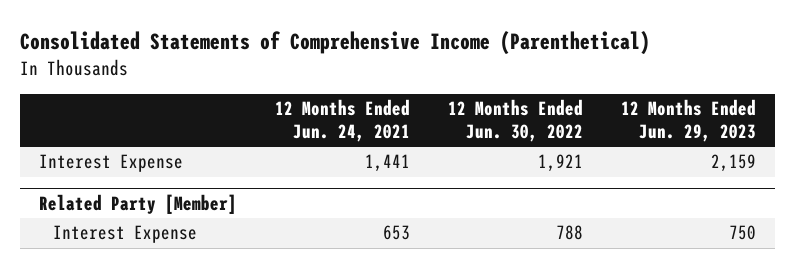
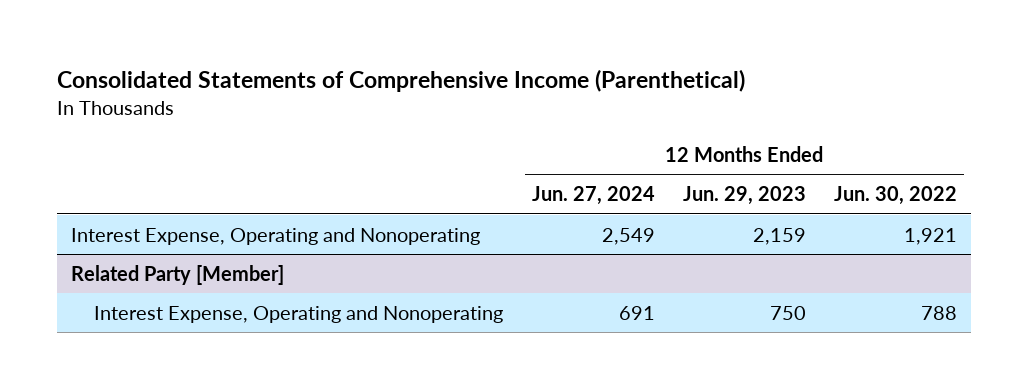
- | 12 Months Ended Jun. 24, 2021 | 12 Months Ended Jun. 30, 2022 | 12 Months Ended Jun. 29, 2023
+ | 12 Months Ended Jun. 27, 2024 | 12 Months Ended Jun. 29, 2023 | 12 Months Ended Jun. 30, 2022
- Interest Expense | 1,441 | 1,921 | 2,159
+ Interest Expense, Operating and Nonoperating | 2,549 | 2,159 | 1,921
@ Related Party [Member]
- Interest Expense | 653 | 788 | 750
+ Interest Expense, Operating and Nonoperating | 691 | 750 | 788

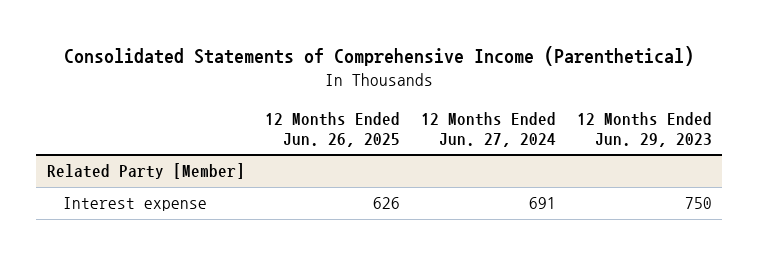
- | 12 Months Ended Jun. 27, 2024 | 12 Months Ended Jun. 29, 2023 | 12 Months Ended Jun. 30, 2022
+ | 12 Months Ended Jun. 26, 2025 | 12 Months Ended Jun. 27, 2024 | 12 Months Ended Jun. 29, 2023
- Interest Expense, Operating and Nonoperating | 2,549 | 2,159 | 1,921
@ Related Party [Member]
- Interest Expense, Operating and Nonoperating | 691 | 750 | 788
+ Interest expense | 626 | 691 | 750

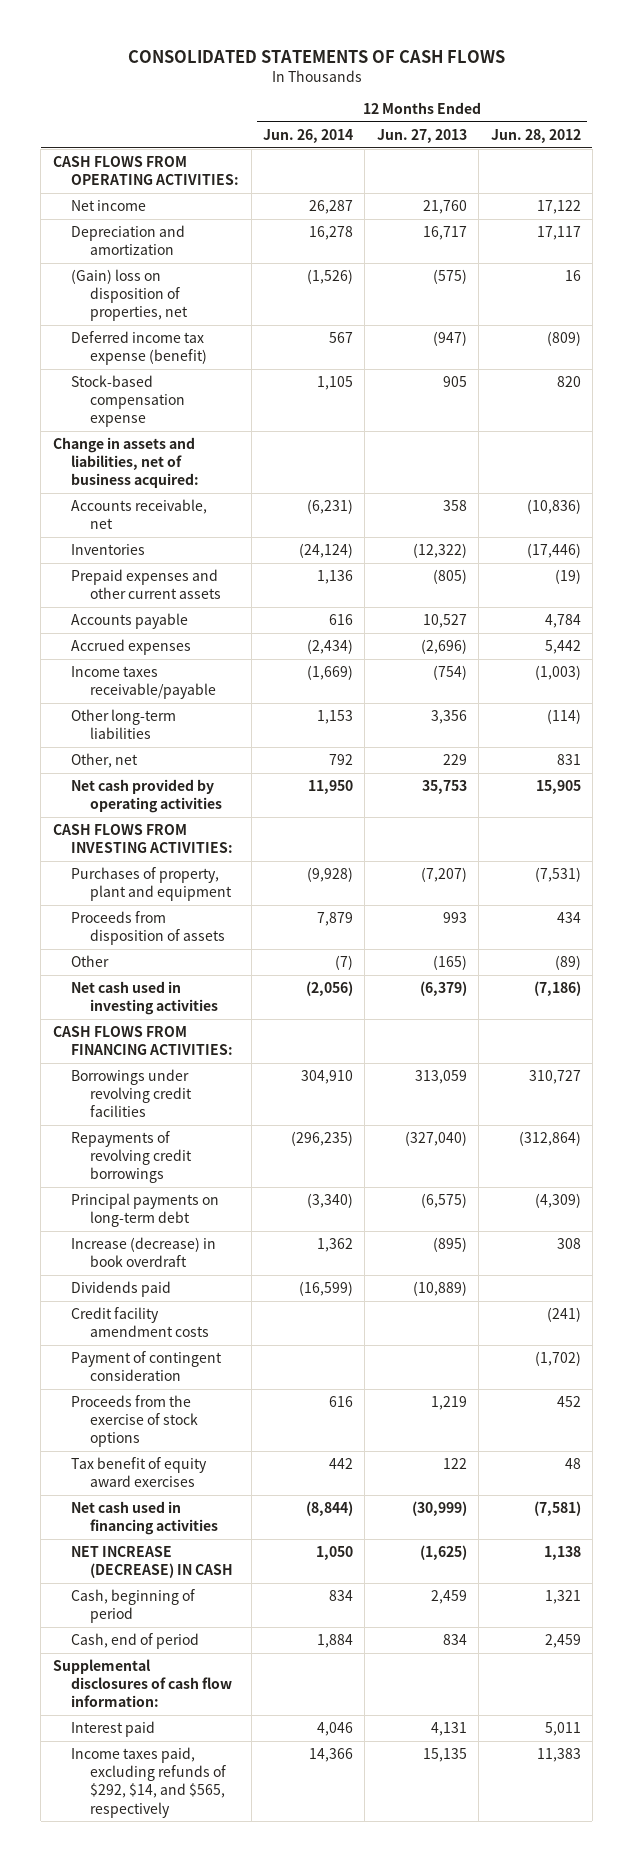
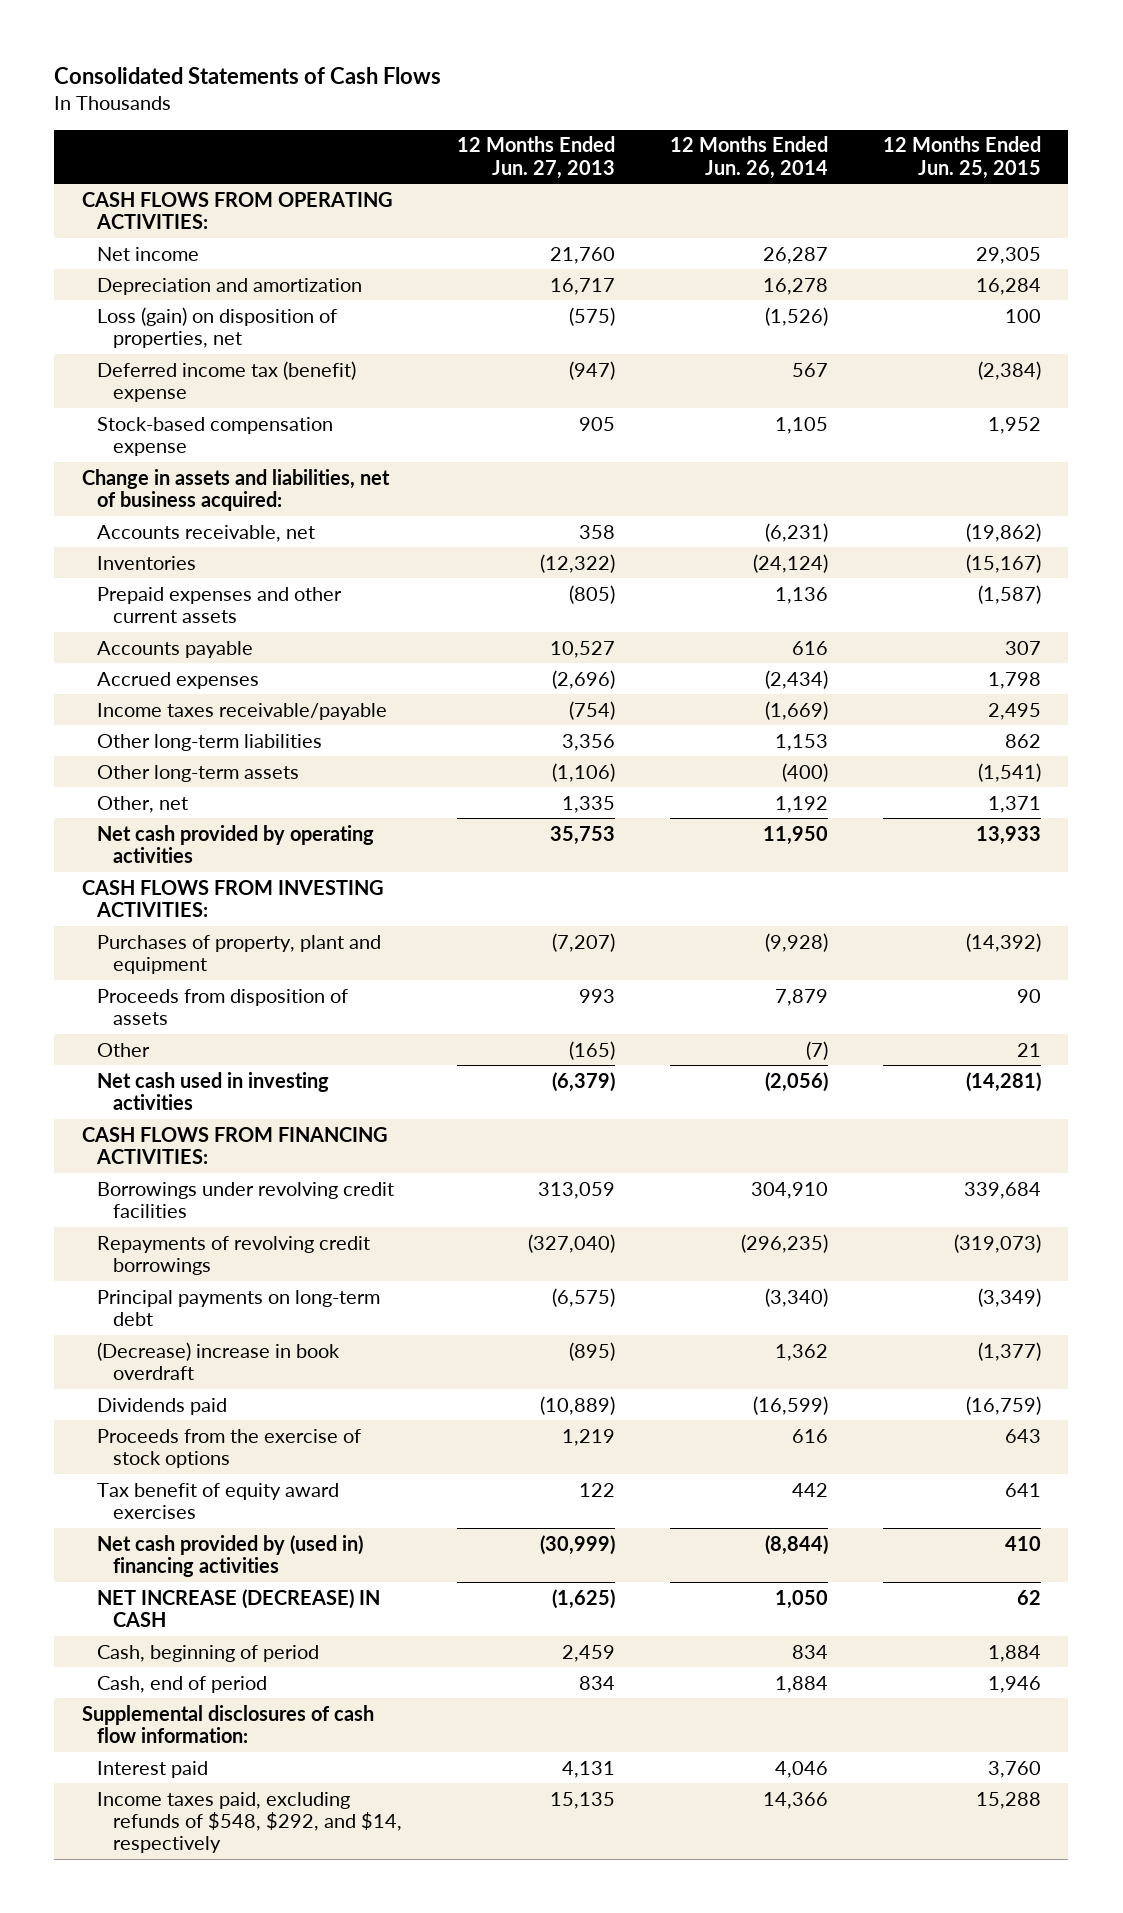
- CONSOLIDATED STATEMENTS OF CASH FLOWS
+ Consolidated Statements of Cash Flows
- | 12 Months Ended Jun. 26, 2014 | 12 Months Ended Jun. 27, 2013 | 12 Months Ended Jun. 28, 2012
+ | 12 Months Ended Jun. 27, 2013 | 12 Months Ended Jun. 26, 2014 | 12 Months Ended Jun. 25, 2015
- (Gain) loss on disposition of properties, net | (1,526) | (575) | 16
- Deferred income tax expense (benefit) | 567 | (947) | (809)
+ Loss (gain) on disposition of properties, net | (575) | (1,526) | 100
+ Deferred income tax (benefit) expense | (947) | 567 | (2,384)
- Other, net | 792 | 229 | 831
+ Other long-term assets | (1,106) | (400) | (1,541)
+ Other, net | 1,335 | 1,192 | 1,371
- Increase (decrease) in book overdraft | 1,362 | (895) | 308
+ (Decrease) increase in book overdraft | (895) | 1,362 | (1,377)
- Credit facility amendment costs | | | (241)
- Payment of contingent consideration | | | (1,702)
- Net cash used in financing activities | (8,844) | (30,999) | (7,581)
+ Net cash provided by (used in) financing activities | (30,999) | (8,844) | 410
- Income taxes paid, excluding refunds of $292, $14, and $565, respectively | 14,366 | 15,135 | 11,383
+ Income taxes paid, excluding refunds of $548, $292, and $14, respectively | 15,135 | 14,366 | 15,288

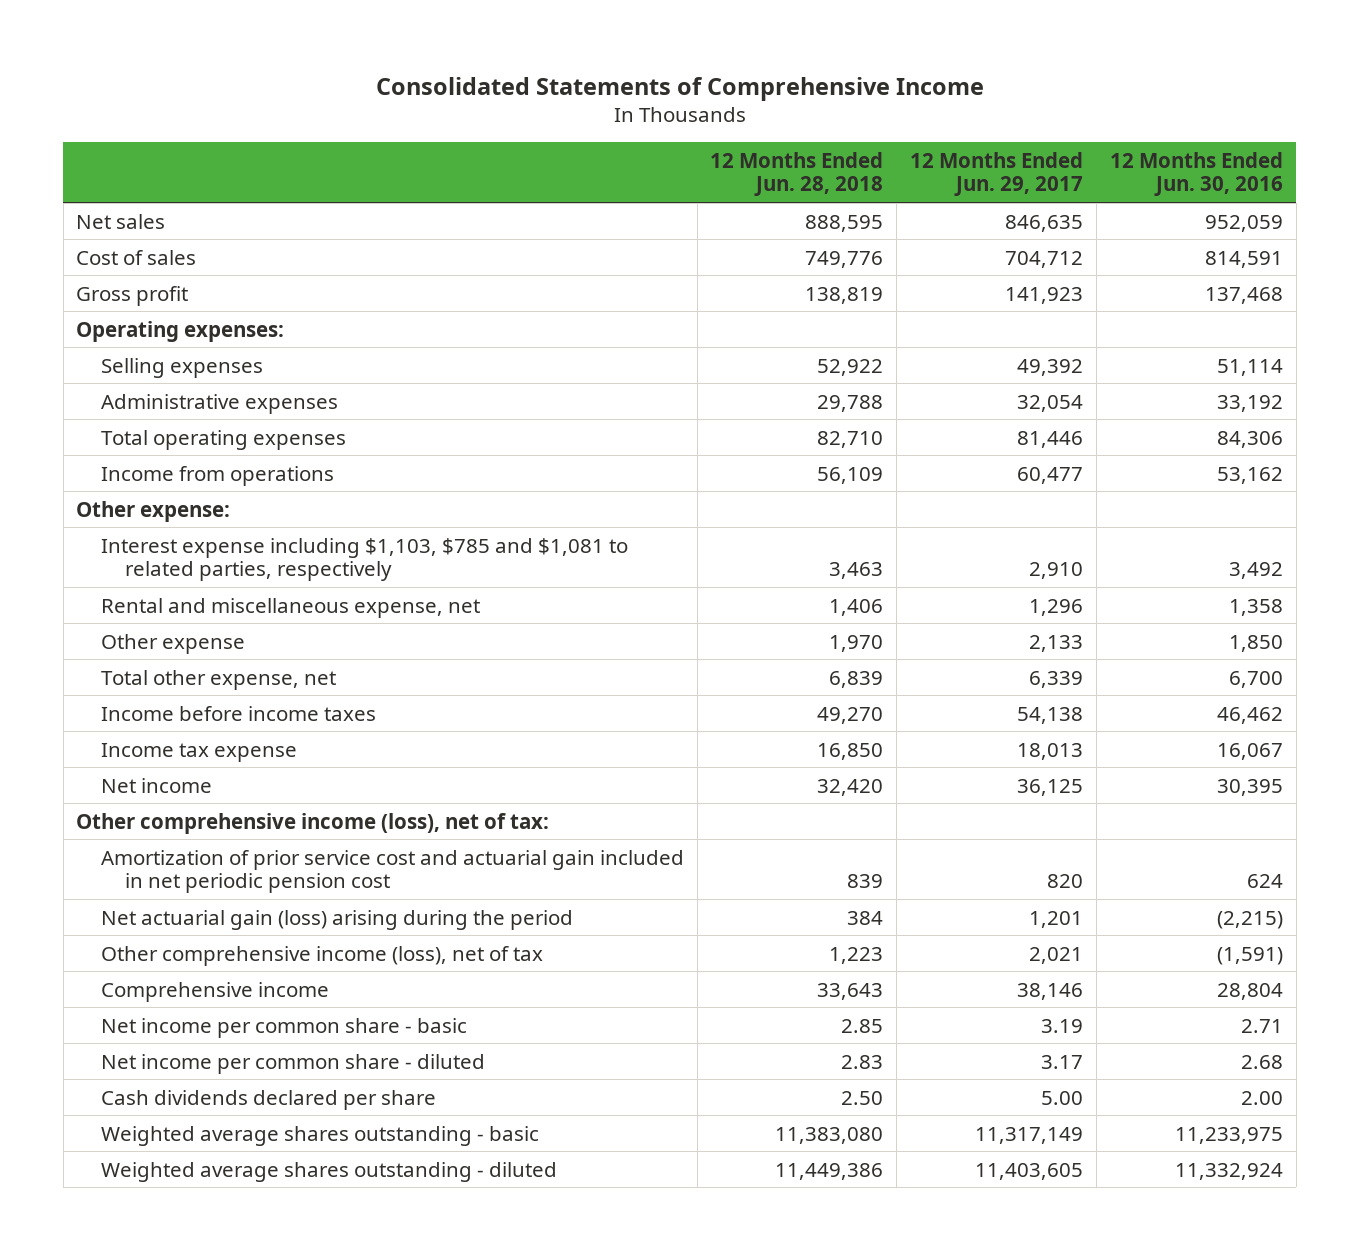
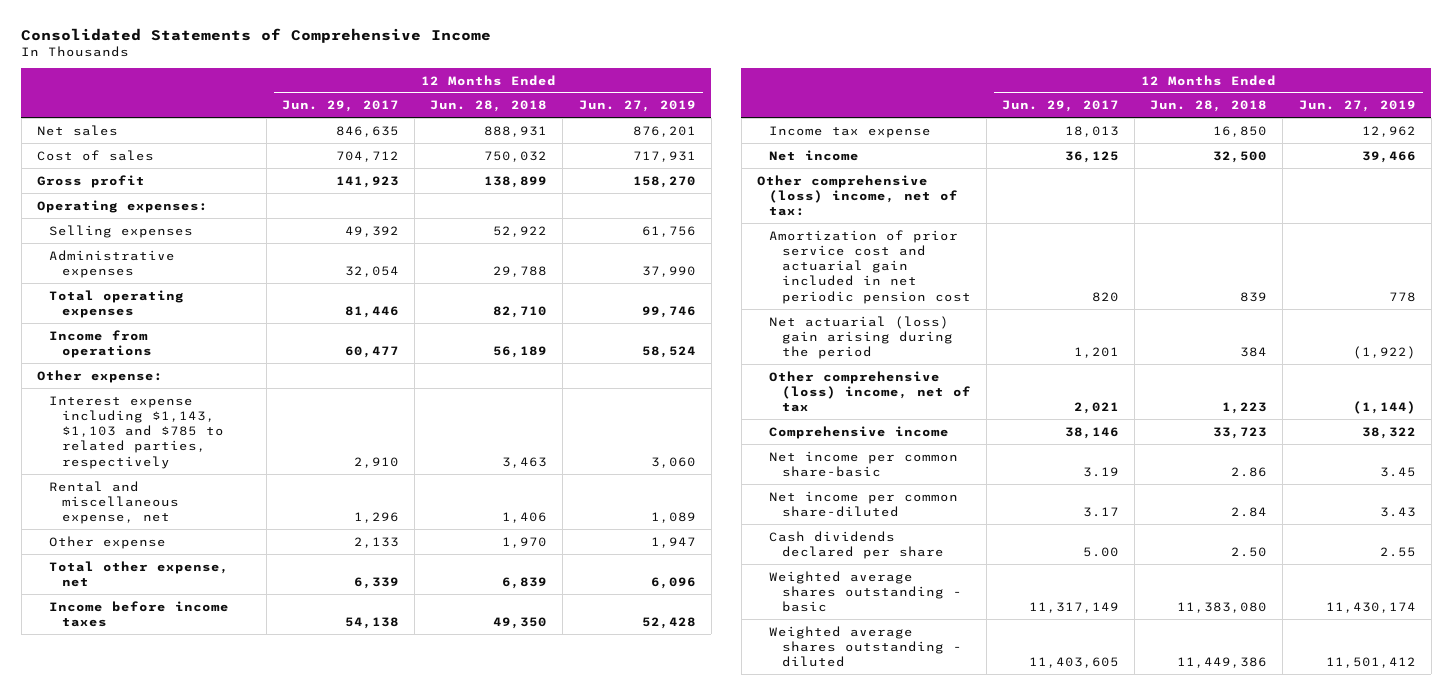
- | 12 Months Ended Jun. 28, 2018 | 12 Months Ended Jun. 29, 2017 | 12 Months Ended Jun. 30, 2016
+ | 12 Months Ended Jun. 29, 2017 | 12 Months Ended Jun. 28, 2018 | 12 Months Ended Jun. 27, 2019
- Net sales | 888,595 | 846,635 | 952,059
- Cost of sales | 749,776 | 704,712 | 814,591
- Gross profit | 138,819 | 141,923 | 137,468
+ Net sales | 846,635 | 888,931 | 876,201
+ Cost of sales | 704,712 | 750,032 | 717,931
+ Gross profit | 141,923 | 138,899 | 158,270
- Income from operations | 56,109 | 60,477 | 53,162
+ Income from operations | 60,477 | 56,189 | 58,524
- Interest expense including $1,103, $785 and $1,081 to related parties, respectively | 3,463 | 2,910 | 3,492
+ Interest expense including $1,143, $1,103 and $785 to related parties, respectively | 2,910 | 3,463 | 3,060
- Income before income taxes | 49,270 | 54,138 | 46,462
+ Income before income taxes | 54,138 | 49,350 | 52,428
- Net income | 32,420 | 36,125 | 30,395
- Other comprehensive income (loss), net of tax:
+ Net income | 36,125 | 32,500 | 39,466
+ Other comprehensive (loss) income, net of tax:
- Net actuarial gain (loss) arising during the period | 384 | 1,201 | (2,215)
- Other comprehensive income (loss), net of tax | 1,223 | 2,021 | (1,591)
- Comprehensive income | 33,643 | 38,146 | 28,804
- Net income per common share - basic | 2.85 | 3.19 | 2.71
- Net income per common share - diluted | 2.83 | 3.17 | 2.68
+ Net actuarial (loss) gain arising during the period | 1,201 | 384 | (1,922)
+ Other comprehensive (loss) income, net of tax | 2,021 | 1,223 | (1,144)
+ Comprehensive income | 38,146 | 33,723 | 38,322
+ Net income per common share-basic | 3.19 | 2.86 | 3.45
+ Net income per common share-diluted | 3.17 | 2.84 | 3.43

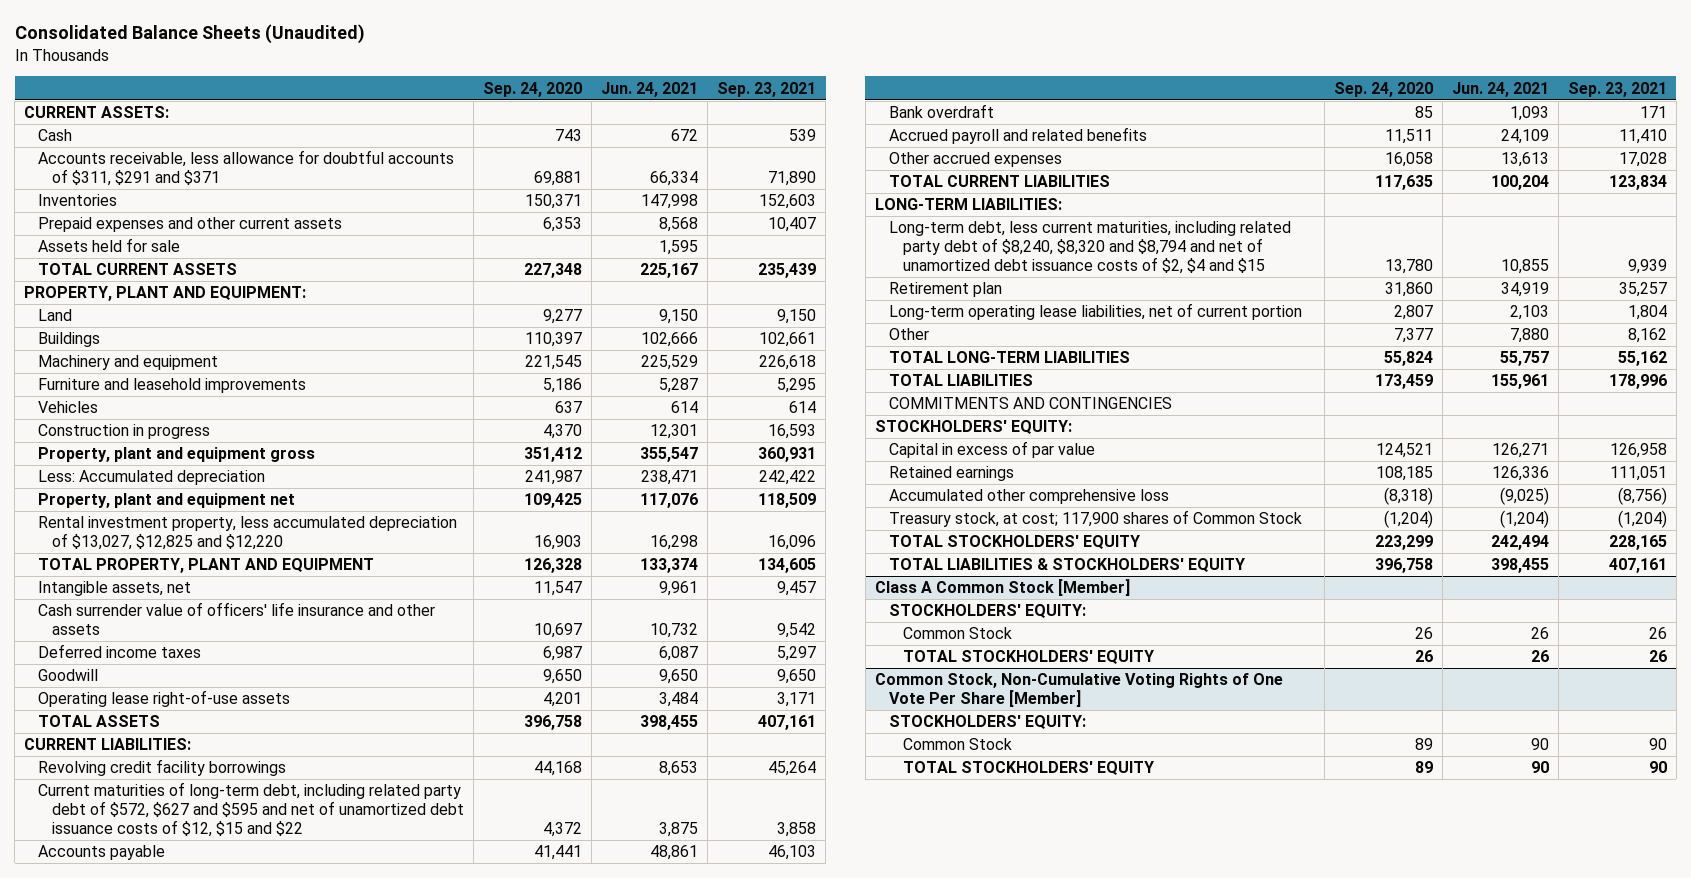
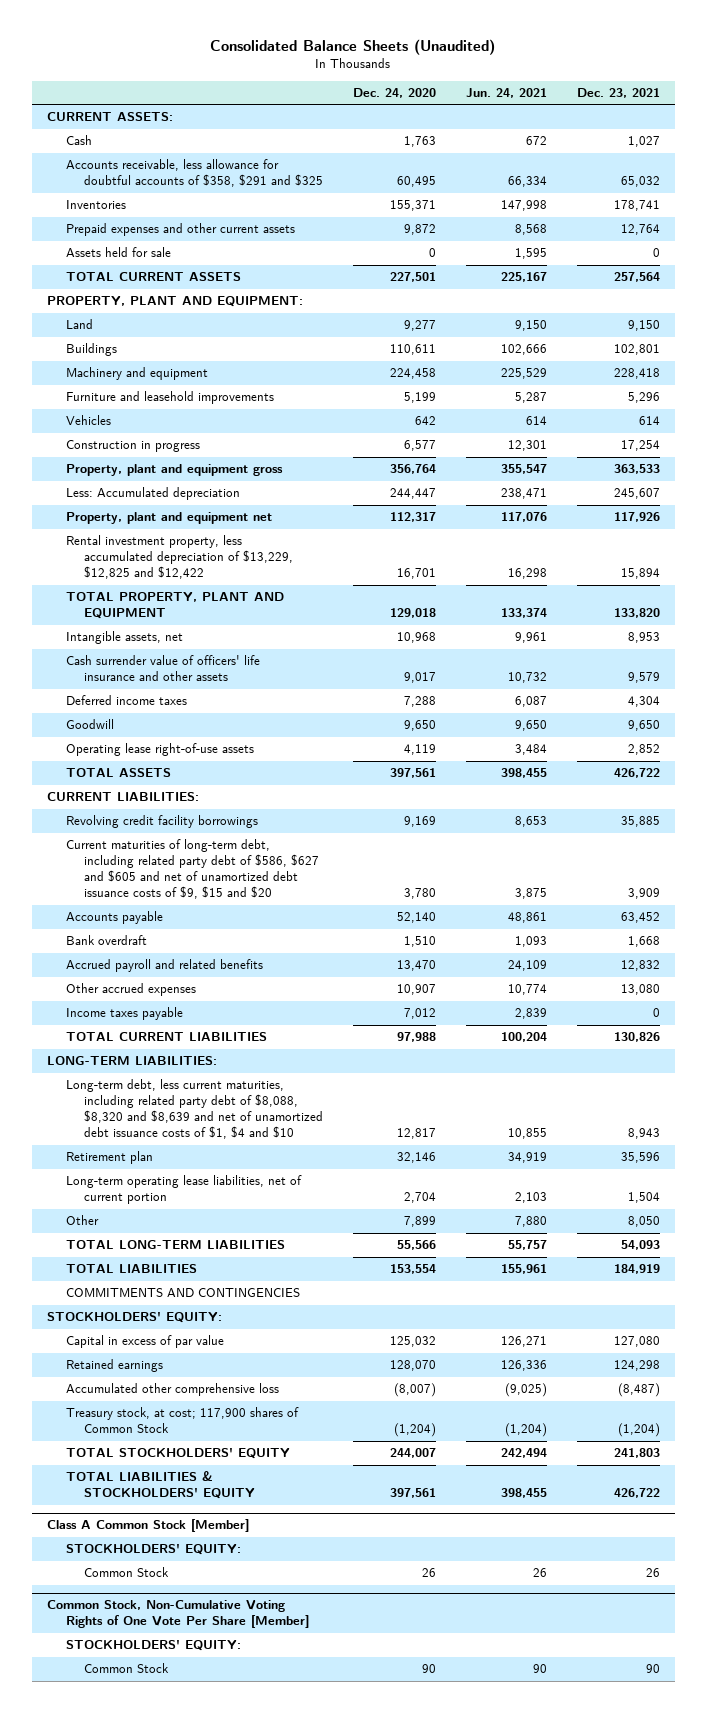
- | Sep. 24, 2020 | Jun. 24, 2021 | Sep. 23, 2021
+ | Dec. 24, 2020 | Jun. 24, 2021 | Dec. 23, 2021
- Accounts receivable, less allowance for doubtful accounts of $311, $291 and $371 | 69,881 | 66,334 | 71,890
+ Accounts receivable, less allowance for doubtful accounts of $358, $291 and $325 | 60,495 | 66,334 | 65,032
- Rental investment property, less accumulated depreciation of $13,027, $12,825 and $12,220 | 16,903 | 16,298 | 16,096
+ Rental investment property, less accumulated depreciation of $13,229, $12,825 and $12,422 | 16,701 | 16,298 | 15,894
- Current maturities of long-term debt, including related party debt of $572, $627 and $595 and net of unamortized debt issuance costs of $12, $15 and $22 | 4,372 | 3,875 | 3,858
+ Current maturities of long-term debt, including related party debt of $586, $627 and $605 and net of unamortized debt issuance costs of $9, $15 and $20 | 3,780 | 3,875 | 3,909
- Other accrued expenses | 16,058 | 13,613 | 17,028
+ Other accrued expenses | 10,907 | 10,774 | 13,080
+ Income taxes payable | 7,012 | 2,839 | 0
- Long-term debt, less current maturities, including related party debt of $8,240, $8,320 and $8,794 and net of unamortized debt issuance costs of $2, $4 and $15 | 13,780 | 10,855 | 9,939
+ Long-term debt, less current maturities, including related party debt of $8,088, $8,320 and $8,639 and net of unamortized debt issuance costs of $1, $4 and $10 | 12,817 | 10,855 | 8,943
@ Class A Common Stock [Member]
- TOTAL STOCKHOLDERS' EQUITY | 26 | 26 | 26
@ Common Stock, Non-Cumulative Voting Rights of One Vote Per Share [Member]
- TOTAL STOCKHOLDERS' EQUITY | 89 | 90 | 90

